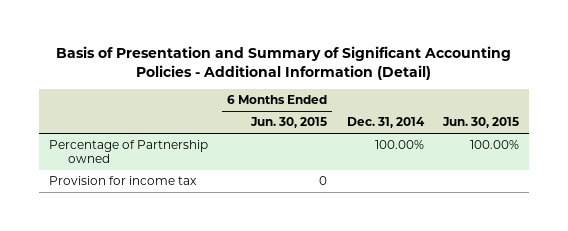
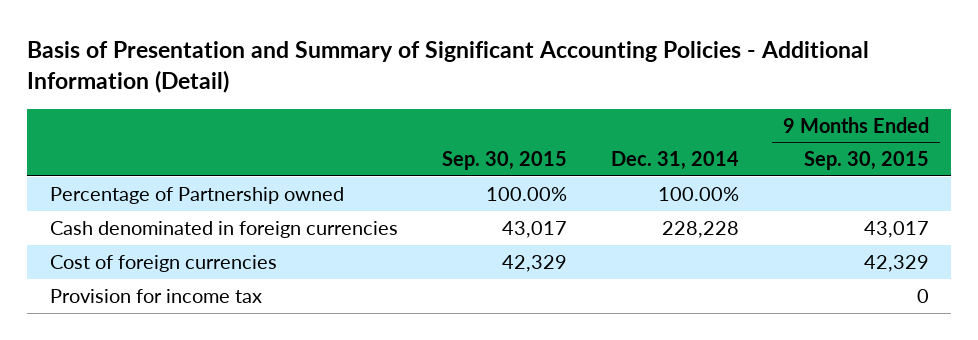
- | 6 Months Ended Jun. 30, 2015 | Dec. 31, 2014 | Jun. 30, 2015
+ | Sep. 30, 2015 | Dec. 31, 2014 | 9 Months Ended Sep. 30, 2015
+ Cash denominated in foreign currencies | 43,017 | 228,228 | 43,017
+ Cost of foreign currencies | 42,329 | | 42,329

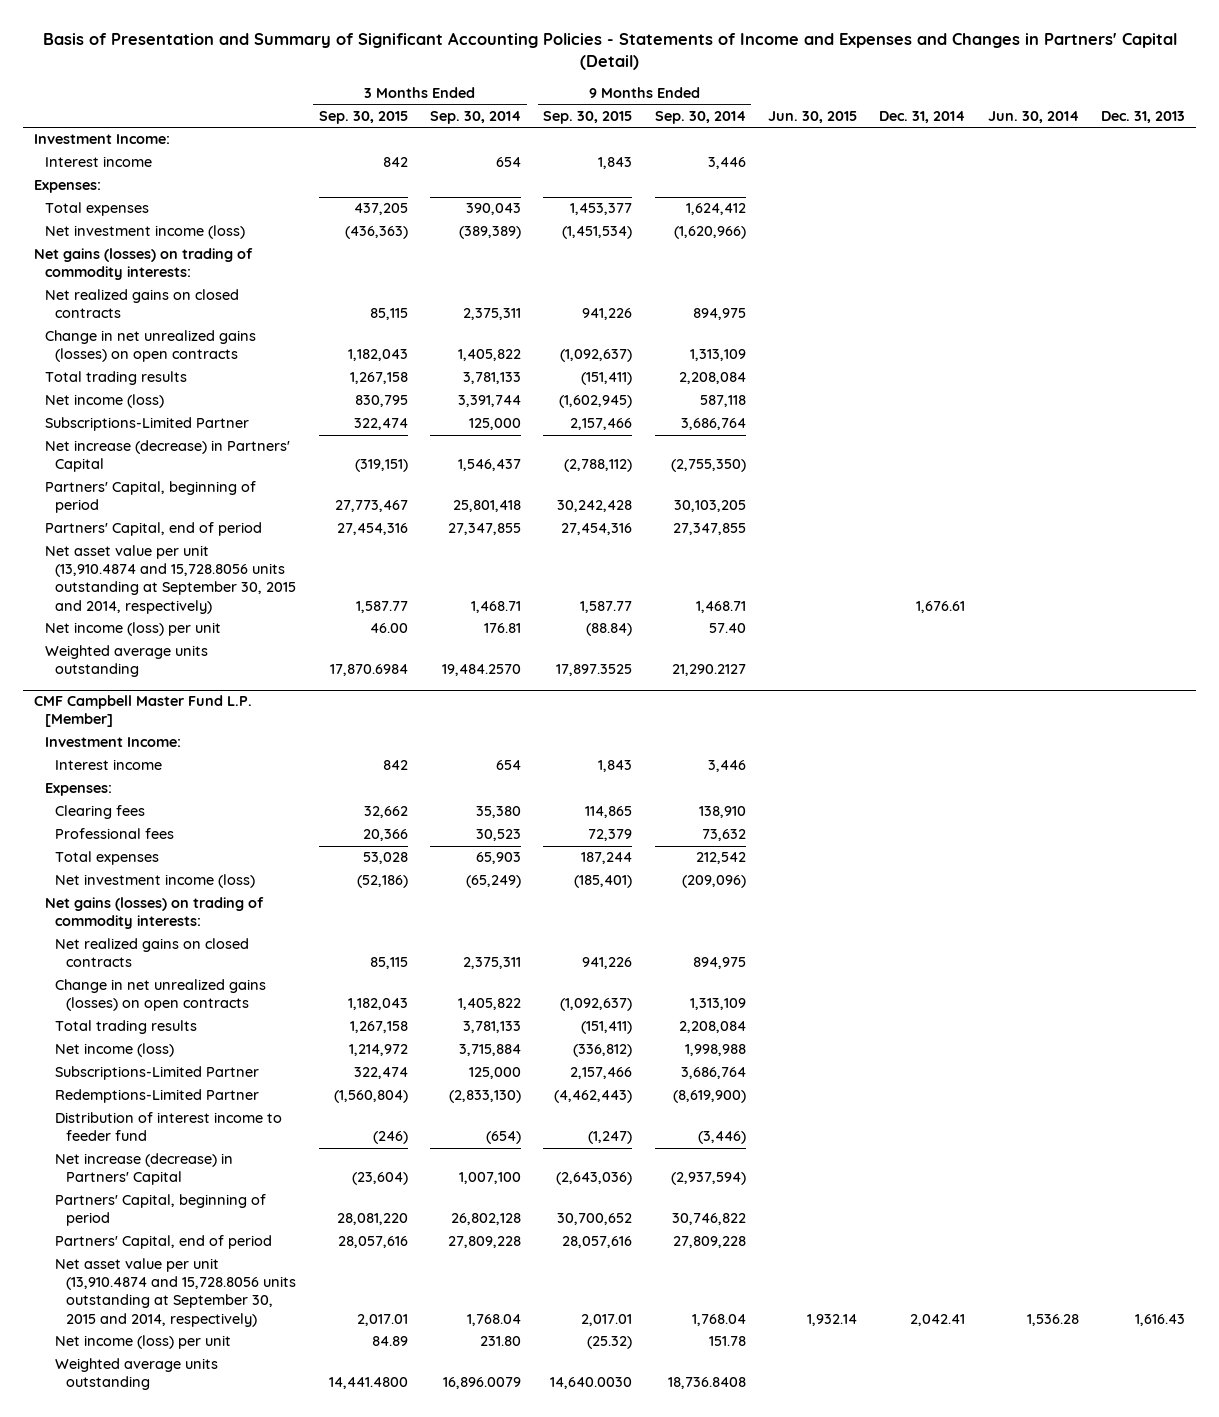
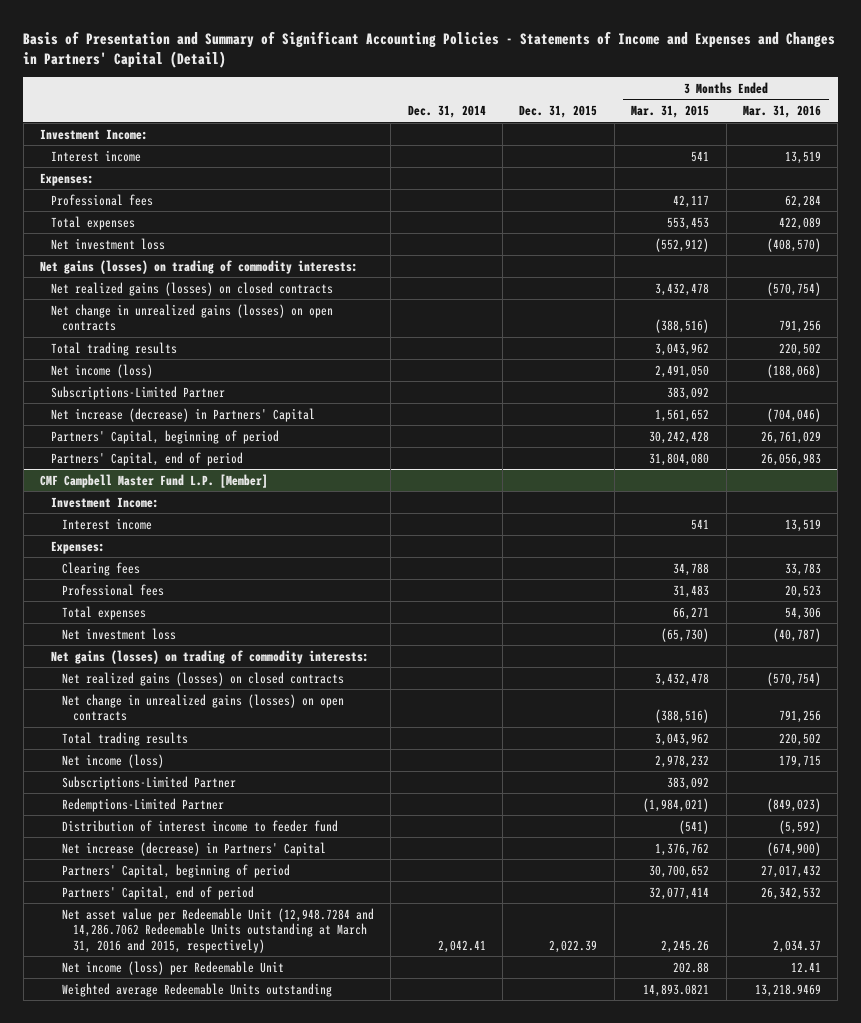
- | 3 Months Ended Sep. 30, 2015 | 3 Months Ended Sep. 30, 2014 | 9 Months Ended Sep. 30, 2015 | 9 Months Ended Sep. 30, 2014 | Jun. 30, 2015 | Dec. 31, 2014 | Jun. 30, 2014 | Dec. 31, 2013
+ | Dec. 31, 2014 | Dec. 31, 2015 | 3 Months Ended Mar. 31, 2015 | 3 Months Ended Mar. 31, 2016
+ Professional fees | | | 42,117 | 62,284
- Net investment income (loss) | (436,363) | (389,389) | (1,451,534) | (1,620,966) | | | |
+ Net investment loss | | | (552,912) | (408,570)
- Net realized gains on closed contracts | 85,115 | 2,375,311 | 941,226 | 894,975 | | | |
- Change in net unrealized gains (losses) on open contracts | 1,182,043 | 1,405,822 | (1,092,637) | 1,313,109 | | | |
+ Net realized gains (losses) on closed contracts | | | 3,432,478 | (570,754)
+ Net change in unrealized gains (losses) on open contracts | | | (388,516) | 791,256
- Net asset value per unit (13,910.4874 and 15,728.8056 units outstanding at September 30, 2015 and 2014, respectively) | 1,587.77 | 1,468.71 | 1,587.77 | 1,468.71 | | 1,676.61 | |
- Net income (loss) per unit | 46.00 | 176.81 | (88.84) | 57.40 | | | |
- Weighted average units outstanding | 17,870.6984 | 19,484.2570 | 17,897.3525 | 21,290.2127 | | | |
@ CMF Campbell Master Fund L.P. [Member]
- Net investment income (loss) | (52,186) | (65,249) | (185,401) | (209,096) | | | |
+ Net investment loss | | | (65,730) | (40,787)
- Net realized gains on closed contracts | 85,115 | 2,375,311 | 941,226 | 894,975 | | | |
- Change in net unrealized gains (losses) on open contracts | 1,182,043 | 1,405,822 | (1,092,637) | 1,313,109 | | | |
+ Net realized gains (losses) on closed contracts | | | 3,432,478 | (570,754)
+ Net change in unrealized gains (losses) on open contracts | | | (388,516) | 791,256
- Net asset value per unit (13,910.4874 and 15,728.8056 units outstanding at September 30, 2015 and 2014, respectively) | 2,017.01 | 1,768.04 | 2,017.01 | 1,768.04 | 1,932.14 | 2,042.41 | 1,536.28 | 1,616.43
- Net income (loss) per unit | 84.89 | 231.80 | (25.32) | 151.78 | | | |
- Weighted average units outstanding | 14,441.4800 | 16,896.0079 | 14,640.0030 | 18,736.8408 | | | |
+ Net asset value per Redeemable Unit (12,948.7284 and 14,286.7062 Redeemable Units outstanding at March 31, 2016 and 2015, respectively) | 2,042.41 | 2,022.39 | 2,245.26 | 2,034.37
+ Net income (loss) per Redeemable Unit | | | 202.88 | 12.41
+ Weighted average Redeemable Units outstanding | | | 14,893.0821 | 13,218.9469

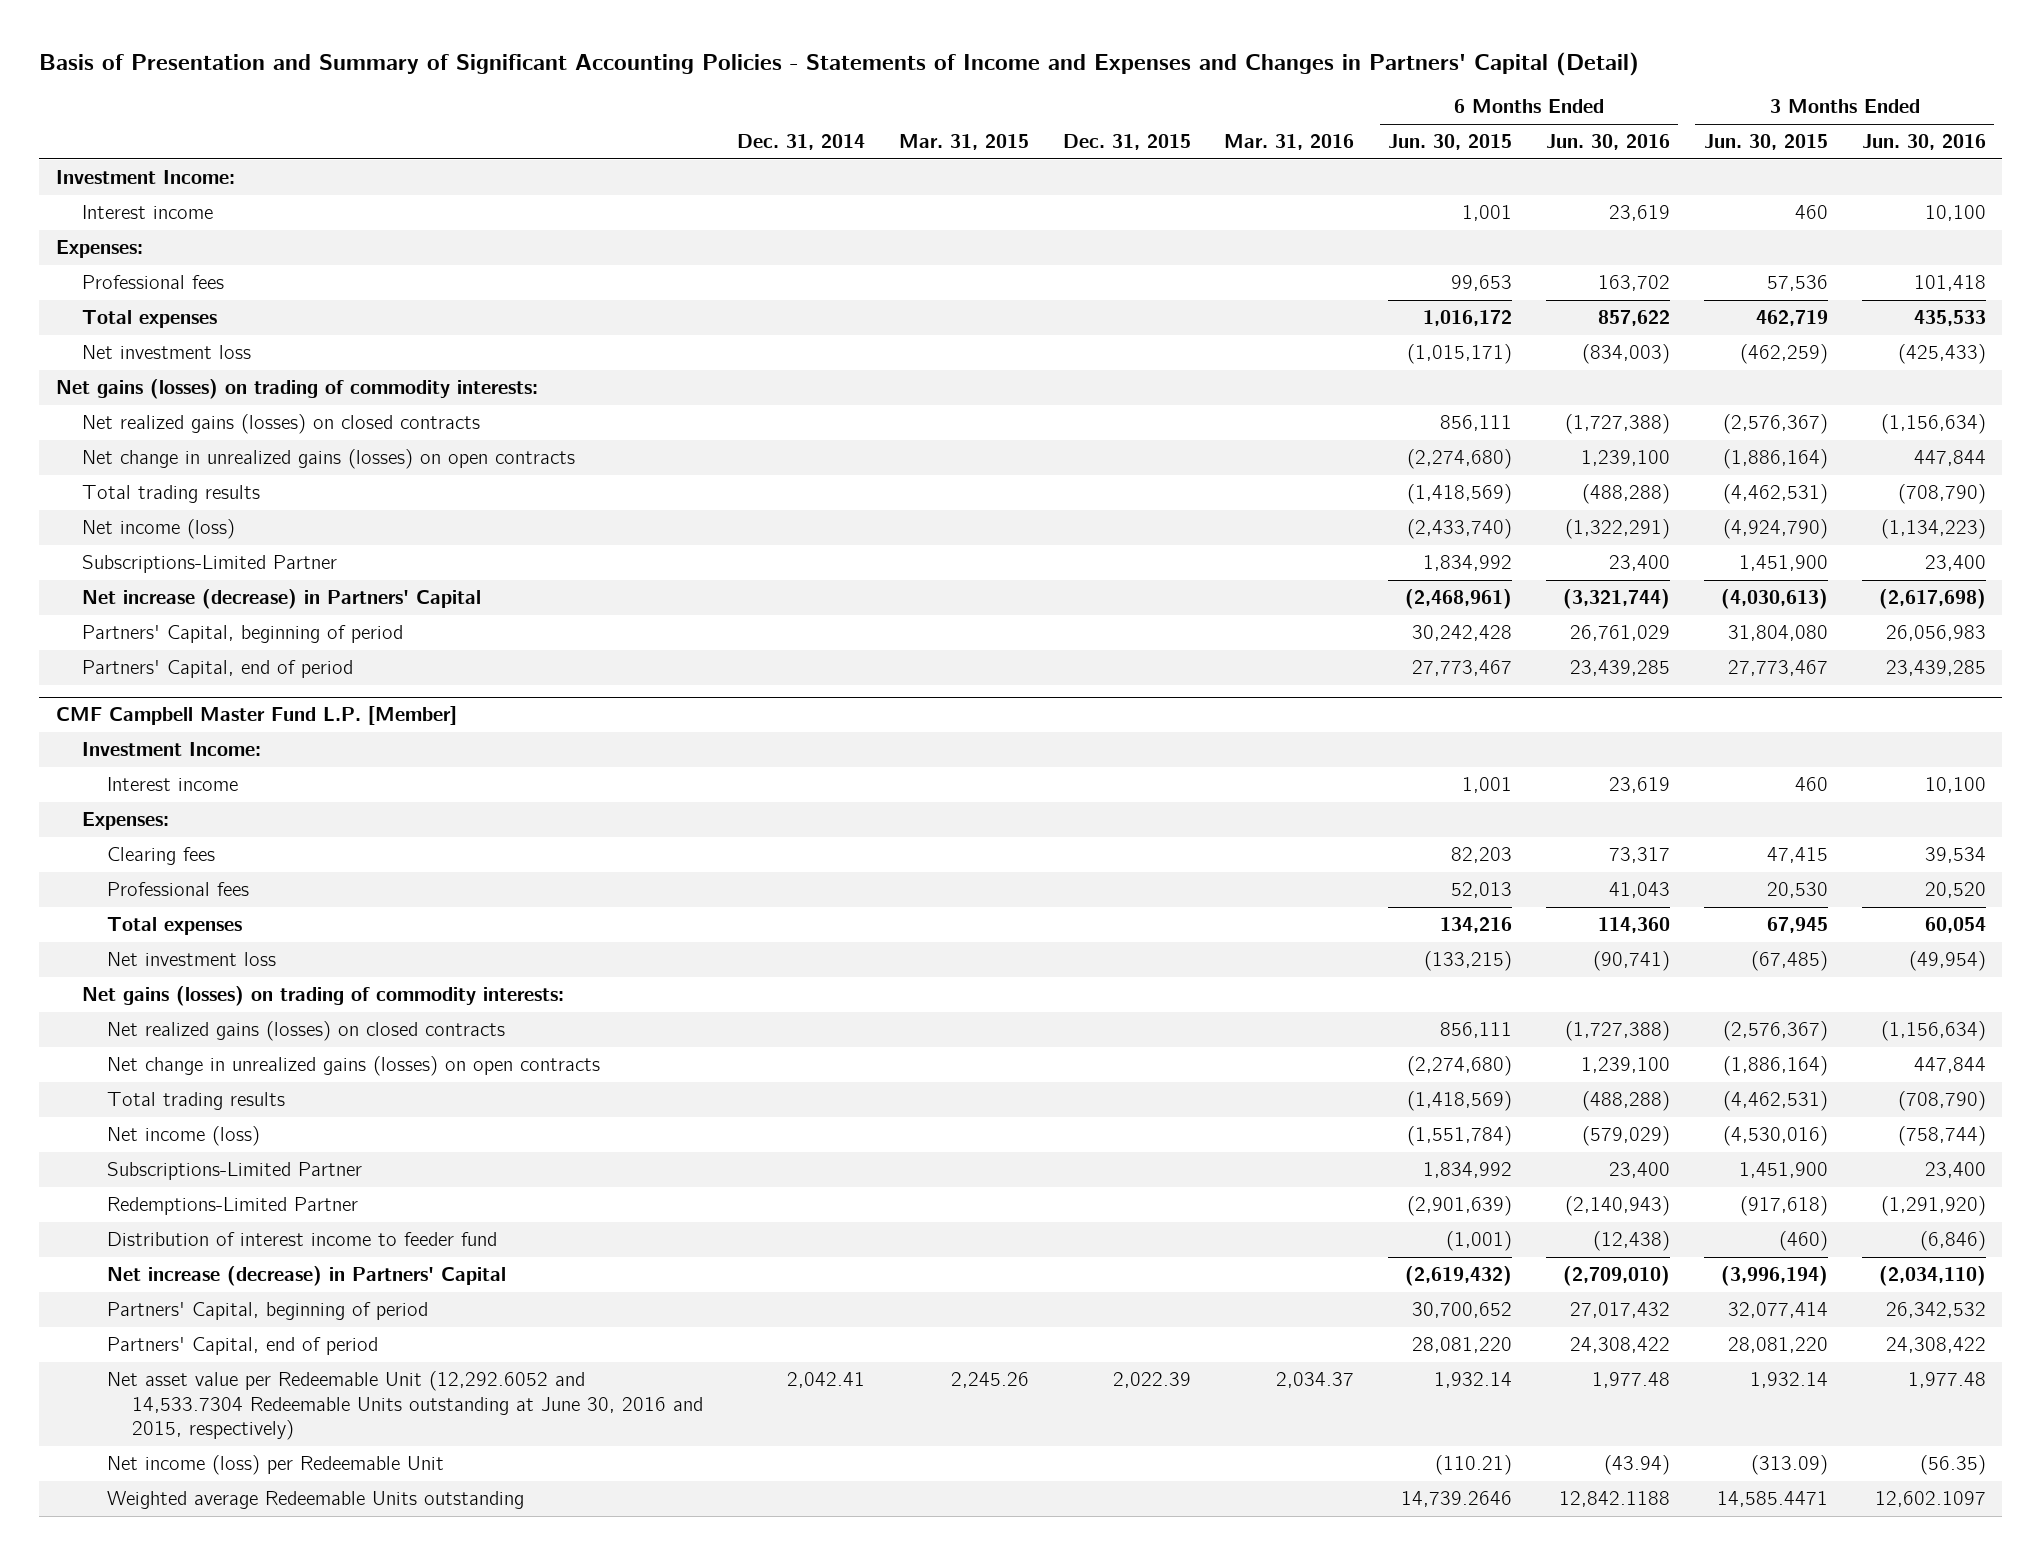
- | Dec. 31, 2014 | Dec. 31, 2015 | 3 Months Ended Mar. 31, 2015 | 3 Months Ended Mar. 31, 2016
+ | Dec. 31, 2014 | Mar. 31, 2015 | Dec. 31, 2015 | Mar. 31, 2016 | 6 Months Ended Jun. 30, 2015 | 6 Months Ended Jun. 30, 2016 | 3 Months Ended Jun. 30, 2015 | 3 Months Ended Jun. 30, 2016
@ CMF Campbell Master Fund L.P. [Member]
- Net asset value per Redeemable Unit (12,948.7284 and 14,286.7062 Redeemable Units outstanding at March 31, 2016 and 2015, respectively) | 2,042.41 | 2,022.39 | 2,245.26 | 2,034.37
+ Net asset value per Redeemable Unit (12,292.6052 and 14,533.7304 Redeemable Units outstanding at June 30, 2016 and 2015, respectively) | 2,042.41 | 2,245.26 | 2,022.39 | 2,034.37 | 1,932.14 | 1,977.48 | 1,932.14 | 1,977.48

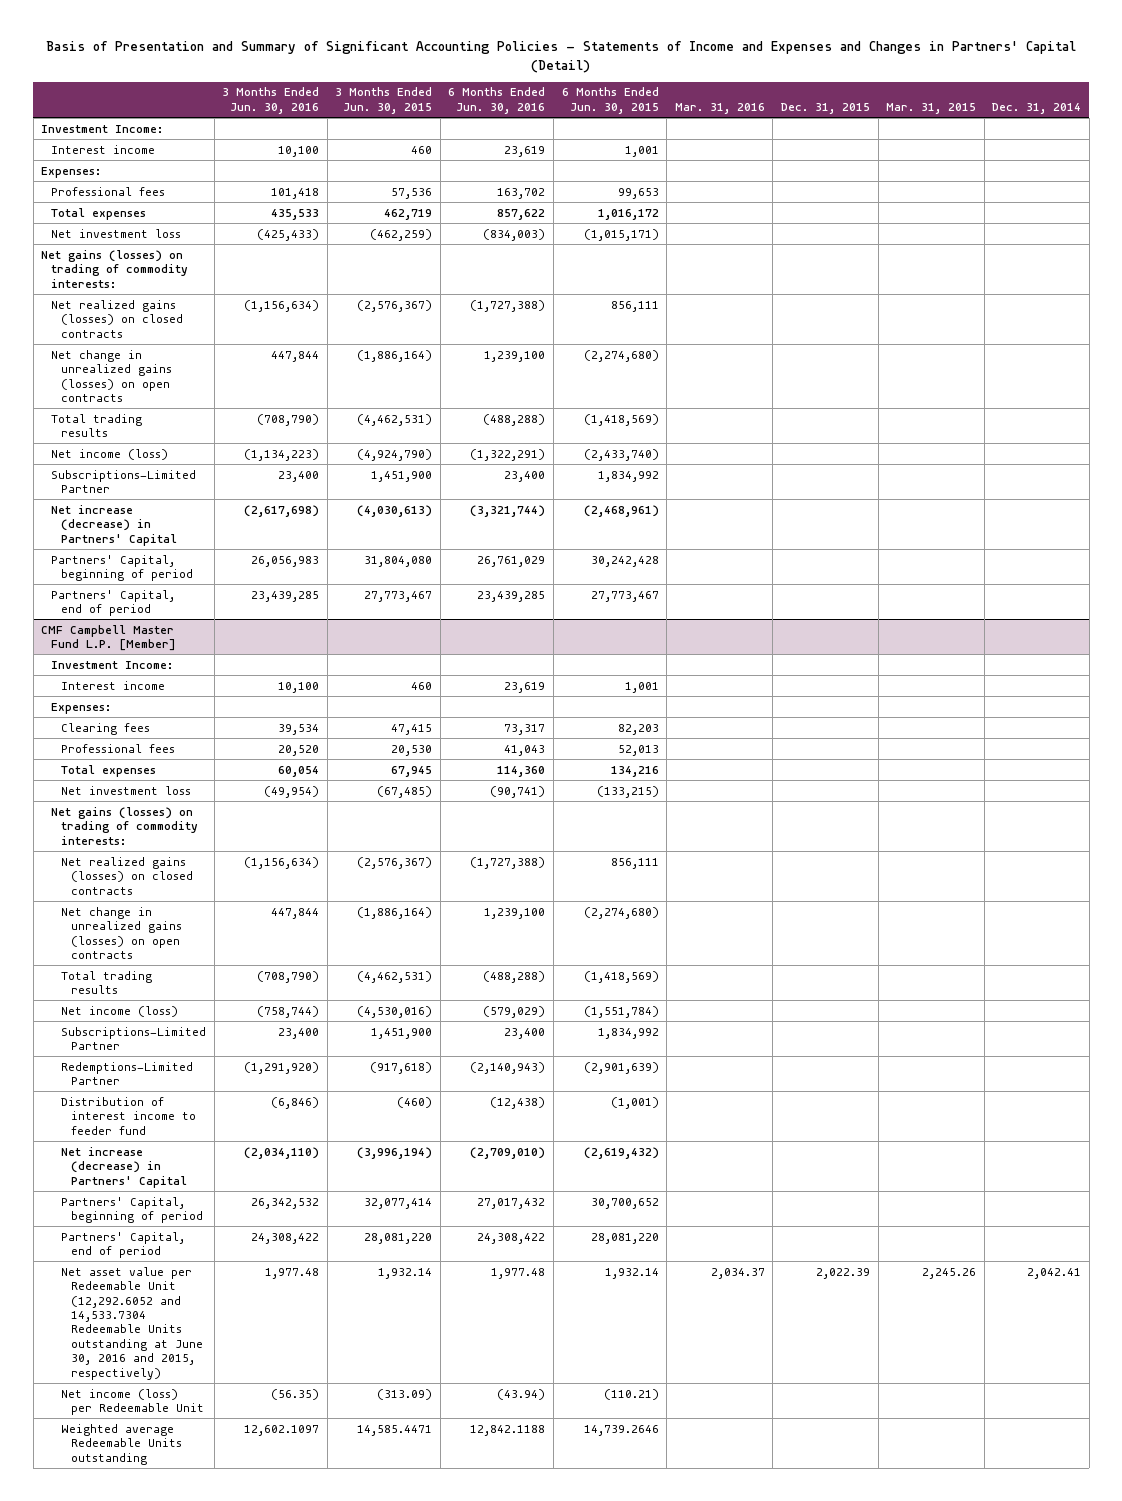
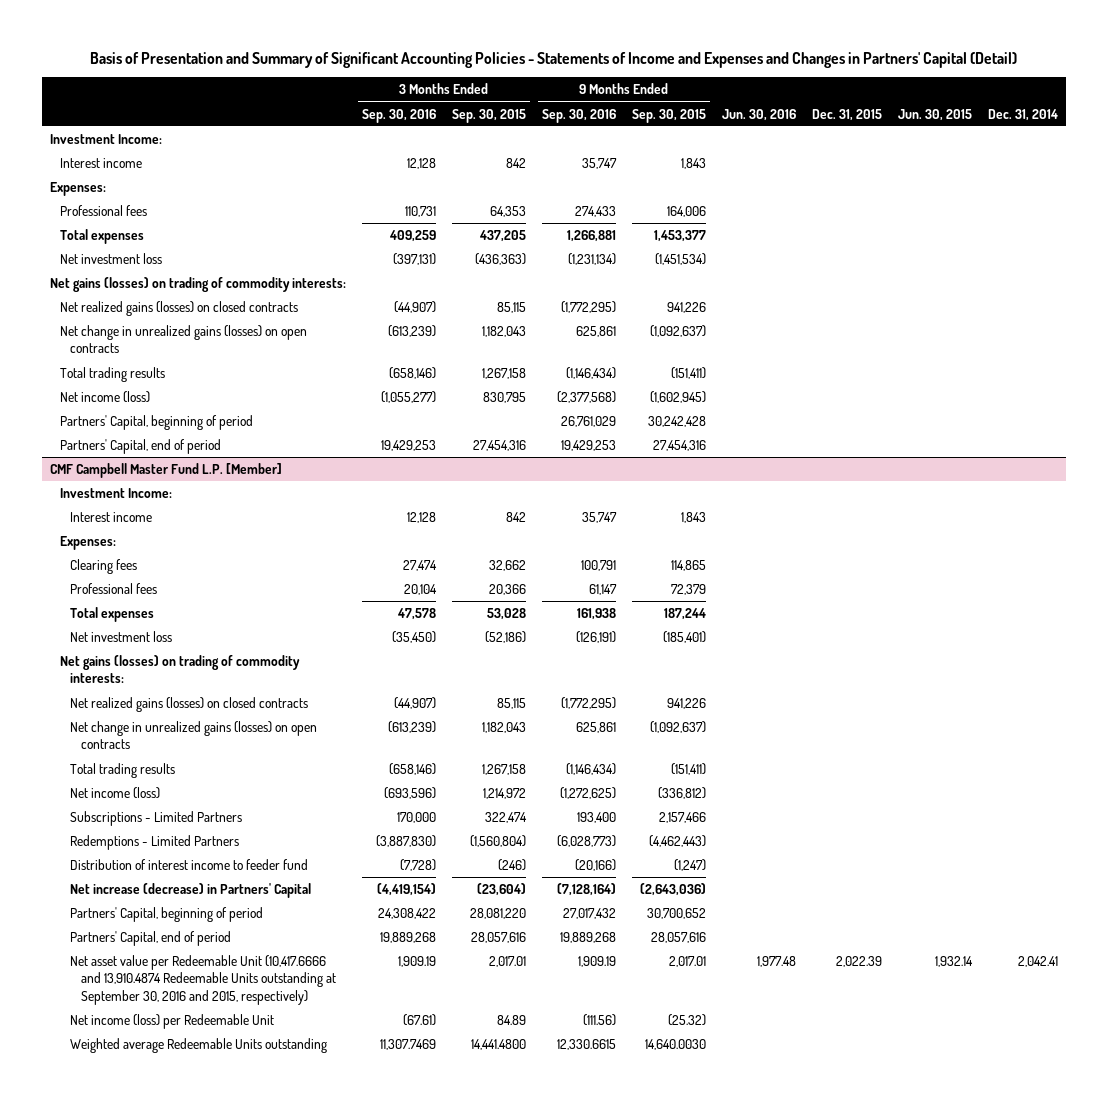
- | 3 Months Ended Jun. 30, 2016 | 3 Months Ended Jun. 30, 2015 | 6 Months Ended Jun. 30, 2016 | 6 Months Ended Jun. 30, 2015 | Mar. 31, 2016 | Dec. 31, 2015 | Mar. 31, 2015 | Dec. 31, 2014
+ | 3 Months Ended Sep. 30, 2016 | 3 Months Ended Sep. 30, 2015 | 9 Months Ended Sep. 30, 2016 | 9 Months Ended Sep. 30, 2015 | Jun. 30, 2016 | Dec. 31, 2015 | Jun. 30, 2015 | Dec. 31, 2014
- Subscriptions-Limited Partner | 23,400 | 1,451,900 | 23,400 | 1,834,992 | | | |
- Net increase (decrease) in Partners' Capital | (2,617,698) | (4,030,613) | (3,321,744) | (2,468,961) | | | |
@ CMF Campbell Master Fund L.P. [Member]
- Subscriptions-Limited Partner | 23,400 | 1,451,900 | 23,400 | 1,834,992 | | | |
- Redemptions-Limited Partner | (1,291,920) | (917,618) | (2,140,943) | (2,901,639) | | | |
+ Subscriptions - Limited Partners | 170,000 | 322,474 | 193,400 | 2,157,466 | | | |
+ Redemptions - Limited Partners | (3,887,830) | (1,560,804) | (6,028,773) | (4,462,443) | | | |
- Net asset value per Redeemable Unit (12,292.6052 and 14,533.7304 Redeemable Units outstanding at June 30, 2016 and 2015, respectively) | 1,977.48 | 1,932.14 | 1,977.48 | 1,932.14 | 2,034.37 | 2,022.39 | 2,245.26 | 2,042.41
+ Net asset value per Redeemable Unit (10,417.6666 and 13,910.4874 Redeemable Units outstanding at September 30, 2016 and 2015, respectively) | 1,909.19 | 2,017.01 | 1,909.19 | 2,017.01 | 1,977.48 | 2,022.39 | 1,932.14 | 2,042.41

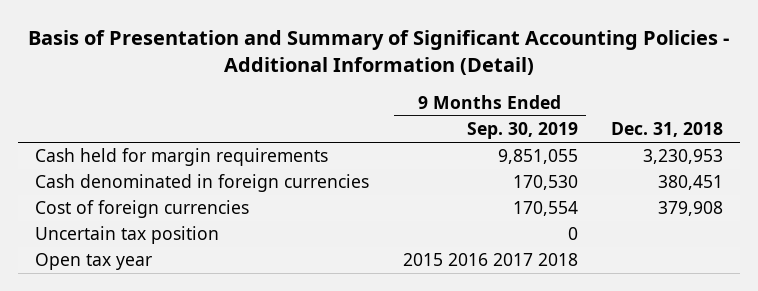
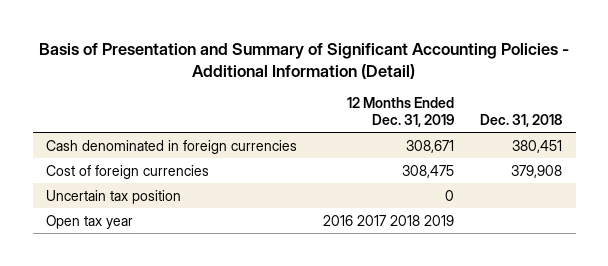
- | 9 Months Ended Sep. 30, 2019 | Dec. 31, 2018
+ | 12 Months Ended Dec. 31, 2019 | Dec. 31, 2018
- Cash held for margin requirements | 9,851,055 | 3,230,953

